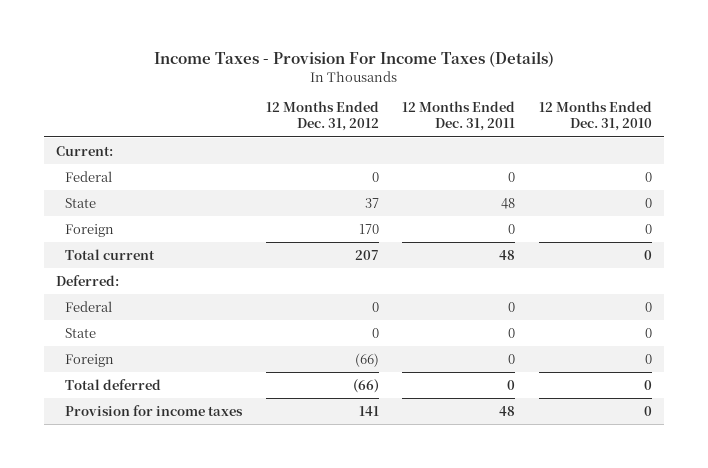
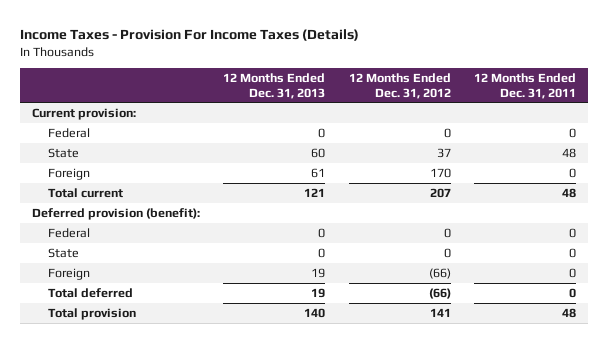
- | 12 Months Ended Dec. 31, 2012 | 12 Months Ended Dec. 31, 2011 | 12 Months Ended Dec. 31, 2010
+ | 12 Months Ended Dec. 31, 2013 | 12 Months Ended Dec. 31, 2012 | 12 Months Ended Dec. 31, 2011
- Current:
+ Current provision:
- Deferred:
+ Deferred provision (benefit):
- Provision for income taxes | 141 | 48 | 0
+ Total provision | 140 | 141 | 48

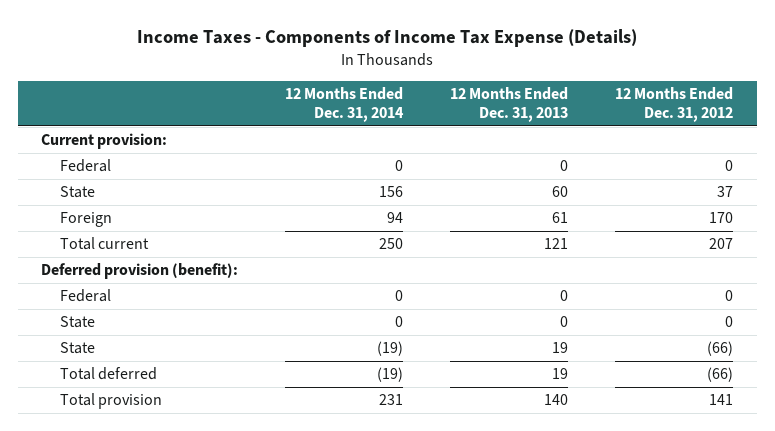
- Income Taxes - Provision For Income Taxes (Details)
+ Income Taxes - Components of Income Tax Expense (Details)
- | 12 Months Ended Dec. 31, 2013 | 12 Months Ended Dec. 31, 2012 | 12 Months Ended Dec. 31, 2011
+ | 12 Months Ended Dec. 31, 2014 | 12 Months Ended Dec. 31, 2013 | 12 Months Ended Dec. 31, 2012
- Foreign | 19 | (66) | 0
+ State | (19) | 19 | (66)

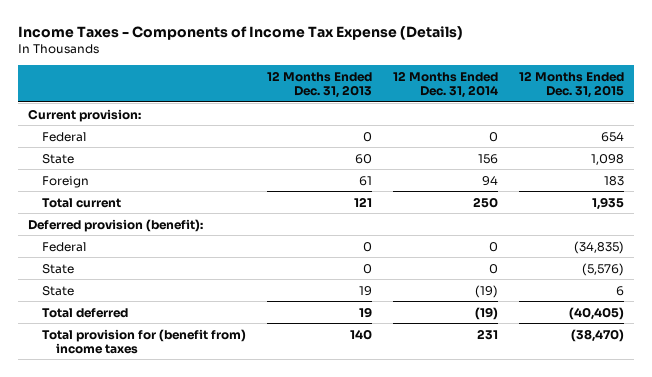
- | 12 Months Ended Dec. 31, 2014 | 12 Months Ended Dec. 31, 2013 | 12 Months Ended Dec. 31, 2012
+ | 12 Months Ended Dec. 31, 2013 | 12 Months Ended Dec. 31, 2014 | 12 Months Ended Dec. 31, 2015
- Total provision | 231 | 140 | 141
+ Total provision for (benefit from) income taxes | 140 | 231 | (38,470)

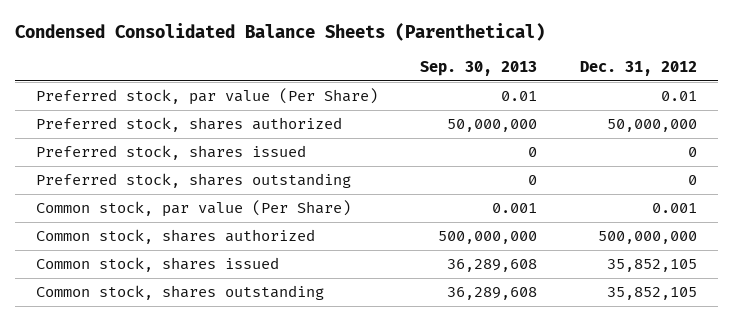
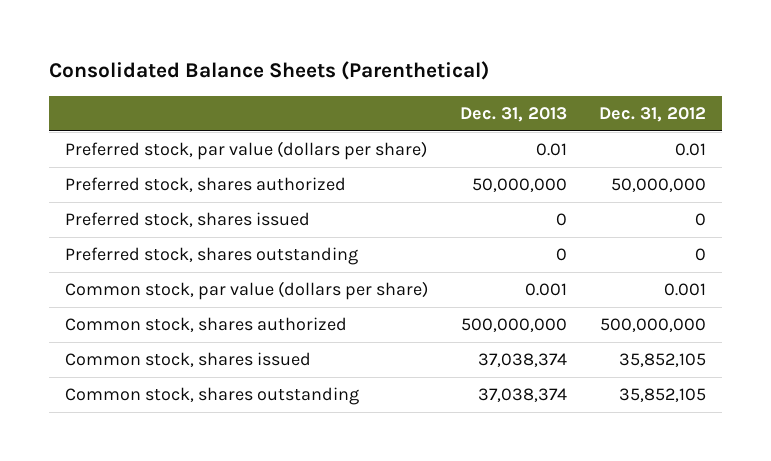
- Condensed Consolidated Balance Sheets (Parenthetical)
+ Consolidated Balance Sheets (Parenthetical)
- | Sep. 30, 2013 | Dec. 31, 2012
+ | Dec. 31, 2013 | Dec. 31, 2012
- Preferred stock, par value (Per Share) | 0.01 | 0.01
+ Preferred stock, par value (dollars per share) | 0.01 | 0.01
- Common stock, par value (Per Share) | 0.001 | 0.001
+ Common stock, par value (dollars per share) | 0.001 | 0.001

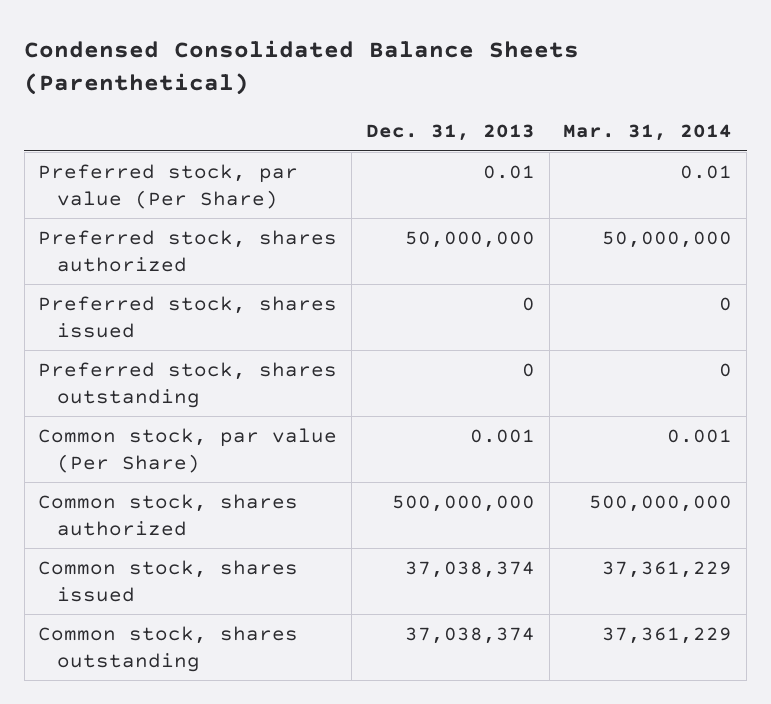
- Consolidated Balance Sheets (Parenthetical)
+ Condensed Consolidated Balance Sheets (Parenthetical)
- | Dec. 31, 2013 | Dec. 31, 2012
+ | Dec. 31, 2013 | Mar. 31, 2014
- Preferred stock, par value (dollars per share) | 0.01 | 0.01
+ Preferred stock, par value (Per Share) | 0.01 | 0.01
- Common stock, par value (dollars per share) | 0.001 | 0.001
+ Common stock, par value (Per Share) | 0.001 | 0.001

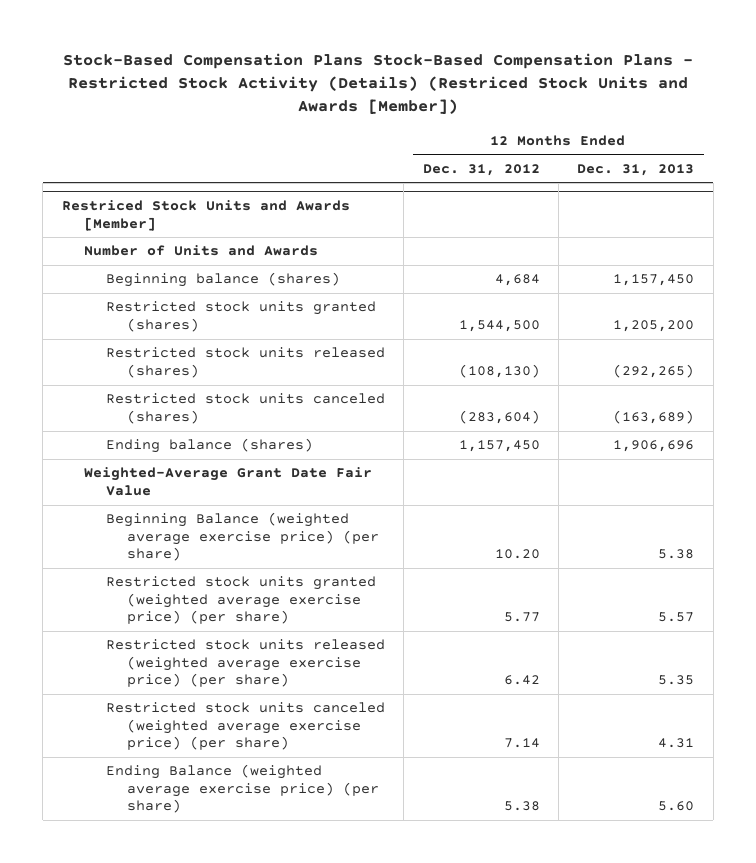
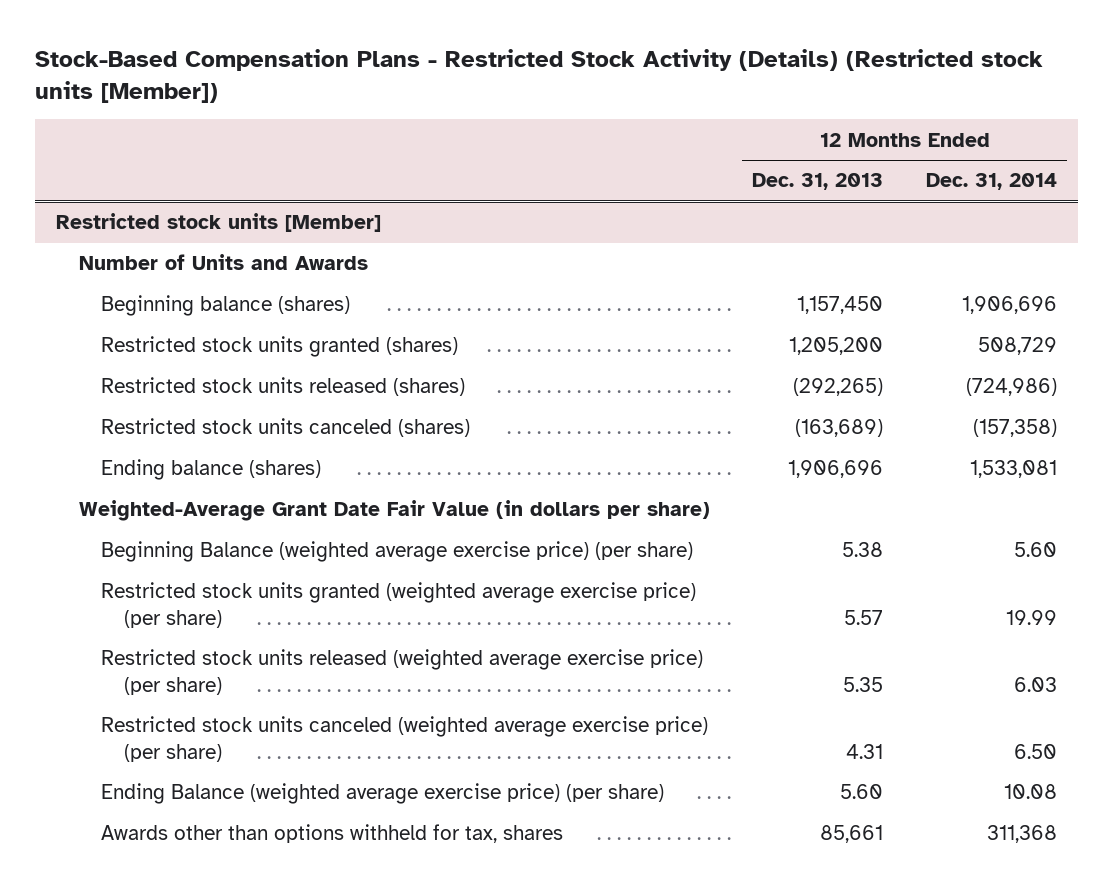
- Stock-Based Compensation Plans Stock-Based Compensation Plans - Restricted Stock Activity (Details) (Restriced Stock Units and Awards [Member])
+ Stock-Based Compensation Plans - Restricted Stock Activity (Details) (Restricted stock units [Member])
- | 12 Months Ended Dec. 31, 2012 | 12 Months Ended Dec. 31, 2013
+ | 12 Months Ended Dec. 31, 2013 | 12 Months Ended Dec. 31, 2014
- Restriced Stock Units and Awards [Member]
+ Restricted stock units [Member]
- Weighted-Average Grant Date Fair Value
+ Weighted-Average Grant Date Fair Value (in dollars per share)
+ Awards other than options withheld for tax, shares | 85,661 | 311,368

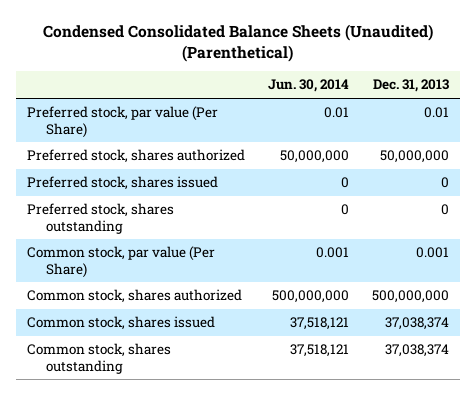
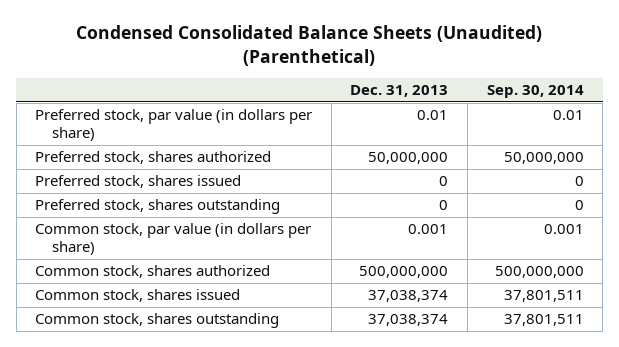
- | Jun. 30, 2014 | Dec. 31, 2013
+ | Dec. 31, 2013 | Sep. 30, 2014
- Preferred stock, par value (Per Share) | 0.01 | 0.01
+ Preferred stock, par value (in dollars per share) | 0.01 | 0.01
- Common stock, par value (Per Share) | 0.001 | 0.001
+ Common stock, par value (in dollars per share) | 0.001 | 0.001

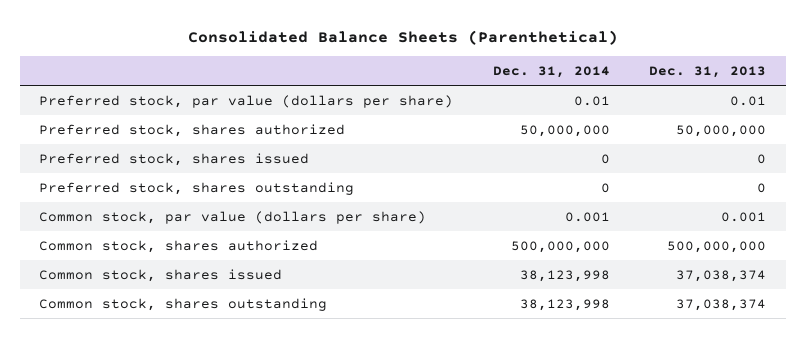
- Condensed Consolidated Balance Sheets (Unaudited) (Parenthetical)
+ Consolidated Balance Sheets (Parenthetical)
- | Dec. 31, 2013 | Sep. 30, 2014
+ | Dec. 31, 2014 | Dec. 31, 2013
- Preferred stock, par value (in dollars per share) | 0.01 | 0.01
+ Preferred stock, par value (dollars per share) | 0.01 | 0.01
- Common stock, par value (in dollars per share) | 0.001 | 0.001
+ Common stock, par value (dollars per share) | 0.001 | 0.001

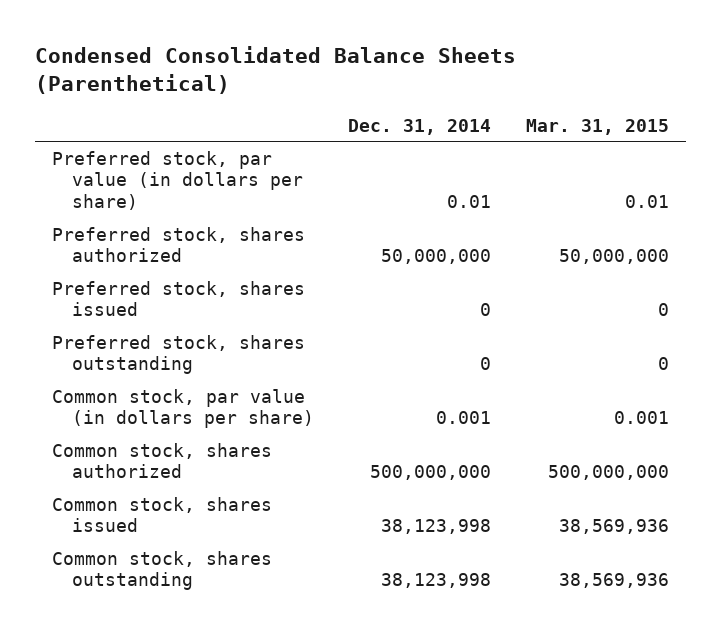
- Consolidated Balance Sheets (Parenthetical)
+ Condensed Consolidated Balance Sheets (Parenthetical)
- | Dec. 31, 2014 | Dec. 31, 2013
+ | Dec. 31, 2014 | Mar. 31, 2015
- Preferred stock, par value (dollars per share) | 0.01 | 0.01
+ Preferred stock, par value (in dollars per share) | 0.01 | 0.01
- Common stock, par value (dollars per share) | 0.001 | 0.001
+ Common stock, par value (in dollars per share) | 0.001 | 0.001

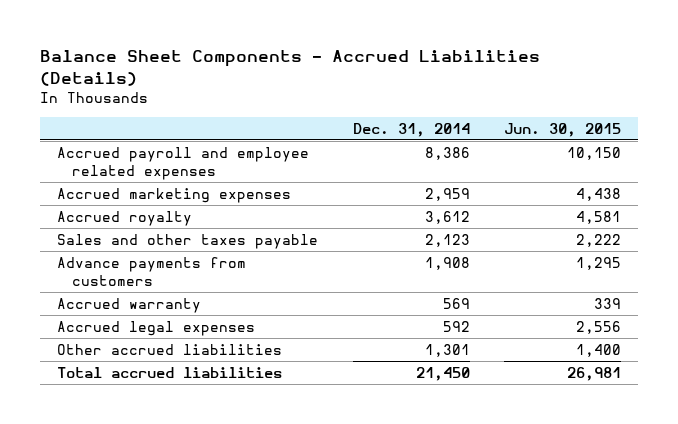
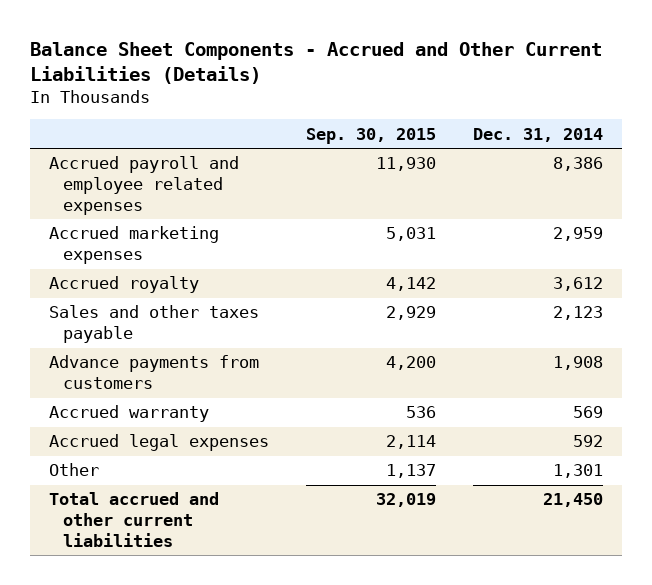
- Balance Sheet Components - Accrued Liabilities (Details)
+ Balance Sheet Components - Accrued and Other Current Liabilities (Details)
- | Dec. 31, 2014 | Jun. 30, 2015
+ | Sep. 30, 2015 | Dec. 31, 2014
- Other accrued liabilities | 1,301 | 1,400
- Total accrued liabilities | 21,450 | 26,981
+ Other | 1,137 | 1,301
+ Total accrued and other current liabilities | 32,019 | 21,450

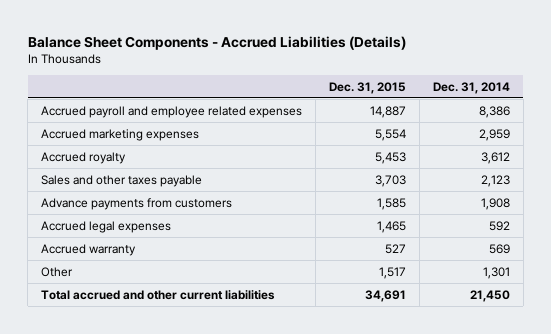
- Balance Sheet Components - Accrued and Other Current Liabilities (Details)
+ Balance Sheet Components - Accrued Liabilities (Details)
- | Sep. 30, 2015 | Dec. 31, 2014
+ | Dec. 31, 2015 | Dec. 31, 2014
moved down: Accrued warranty | 527 | 569

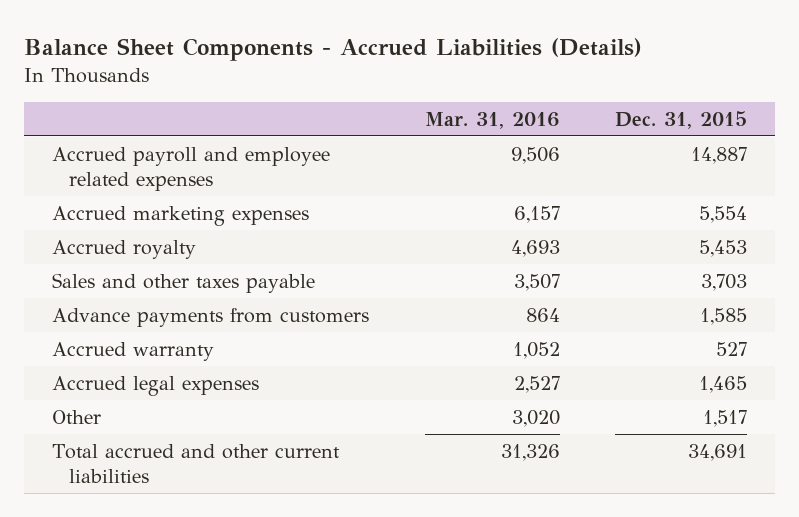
- | Dec. 31, 2015 | Dec. 31, 2014
+ | Mar. 31, 2016 | Dec. 31, 2015
moved down: Accrued legal expenses | 2,527 | 1,465

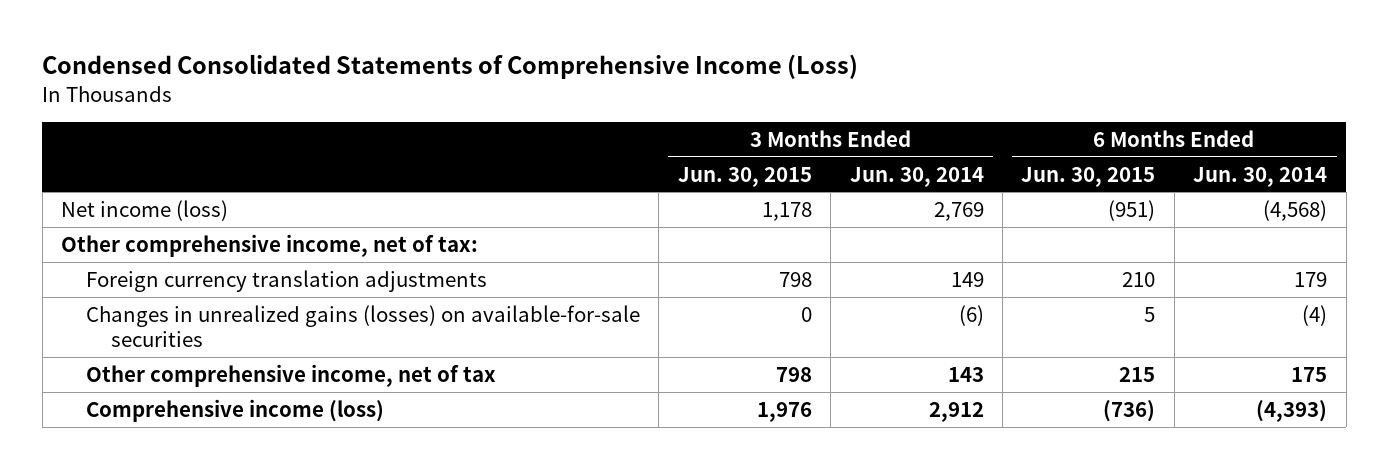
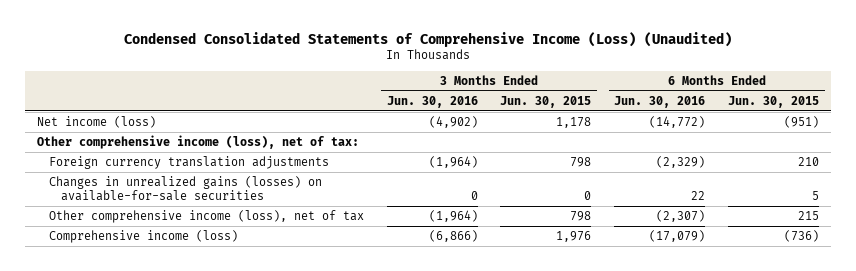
- Condensed Consolidated Statements of Comprehensive Income (Loss)
+ Condensed Consolidated Statements of Comprehensive Income (Loss) (Unaudited)
- | 3 Months Ended Jun. 30, 2015 | 3 Months Ended Jun. 30, 2014 | 6 Months Ended Jun. 30, 2015 | 6 Months Ended Jun. 30, 2014
+ | 3 Months Ended Jun. 30, 2016 | 3 Months Ended Jun. 30, 2015 | 6 Months Ended Jun. 30, 2016 | 6 Months Ended Jun. 30, 2015
- Other comprehensive income, net of tax:
+ Other comprehensive income (loss), net of tax:
- Other comprehensive income, net of tax | 798 | 143 | 215 | 175
+ Other comprehensive income (loss), net of tax | (1,964) | 798 | (2,307) | 215

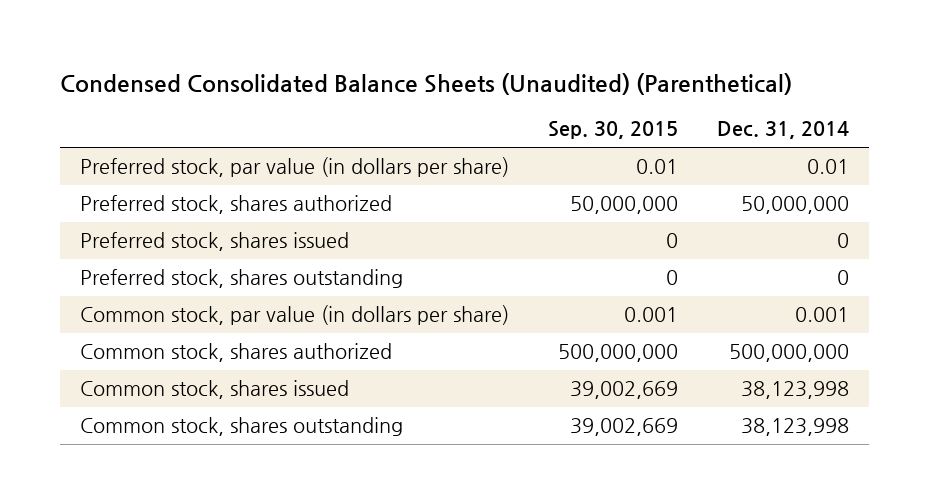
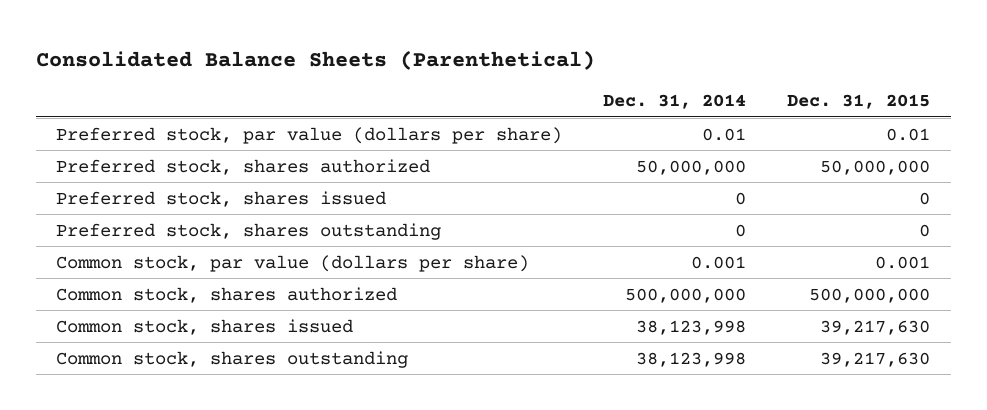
- Condensed Consolidated Balance Sheets (Unaudited) (Parenthetical)
+ Consolidated Balance Sheets (Parenthetical)
- | Sep. 30, 2015 | Dec. 31, 2014
+ | Dec. 31, 2014 | Dec. 31, 2015
- Preferred stock, par value (in dollars per share) | 0.01 | 0.01
+ Preferred stock, par value (dollars per share) | 0.01 | 0.01
- Common stock, par value (in dollars per share) | 0.001 | 0.001
+ Common stock, par value (dollars per share) | 0.001 | 0.001

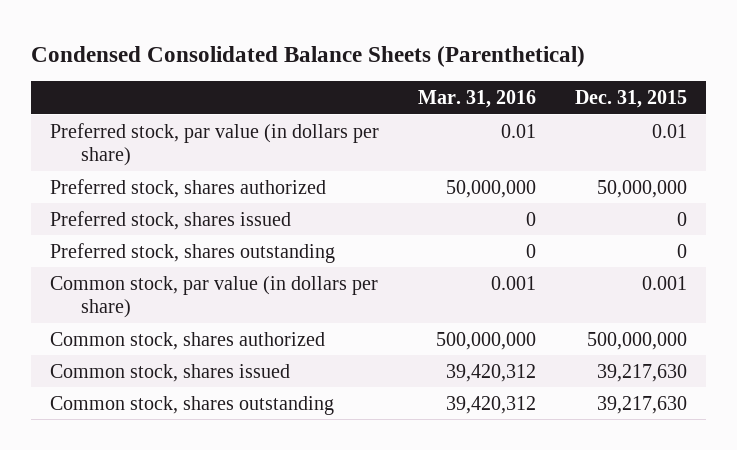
- Consolidated Balance Sheets (Parenthetical)
+ Condensed Consolidated Balance Sheets (Parenthetical)
- | Dec. 31, 2014 | Dec. 31, 2015
+ | Mar. 31, 2016 | Dec. 31, 2015
- Preferred stock, par value (dollars per share) | 0.01 | 0.01
+ Preferred stock, par value (in dollars per share) | 0.01 | 0.01
- Common stock, par value (dollars per share) | 0.001 | 0.001
+ Common stock, par value (in dollars per share) | 0.001 | 0.001

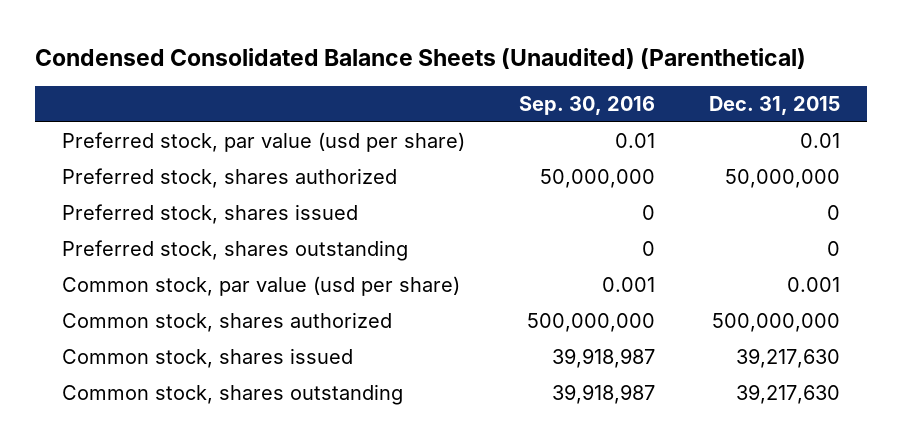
- Condensed Consolidated Balance Sheets (Parenthetical)
+ Condensed Consolidated Balance Sheets (Unaudited) (Parenthetical)
- | Mar. 31, 2016 | Dec. 31, 2015
+ | Sep. 30, 2016 | Dec. 31, 2015
- Preferred stock, par value (in dollars per share) | 0.01 | 0.01
+ Preferred stock, par value (usd per share) | 0.01 | 0.01
- Common stock, par value (in dollars per share) | 0.001 | 0.001
+ Common stock, par value (usd per share) | 0.001 | 0.001

